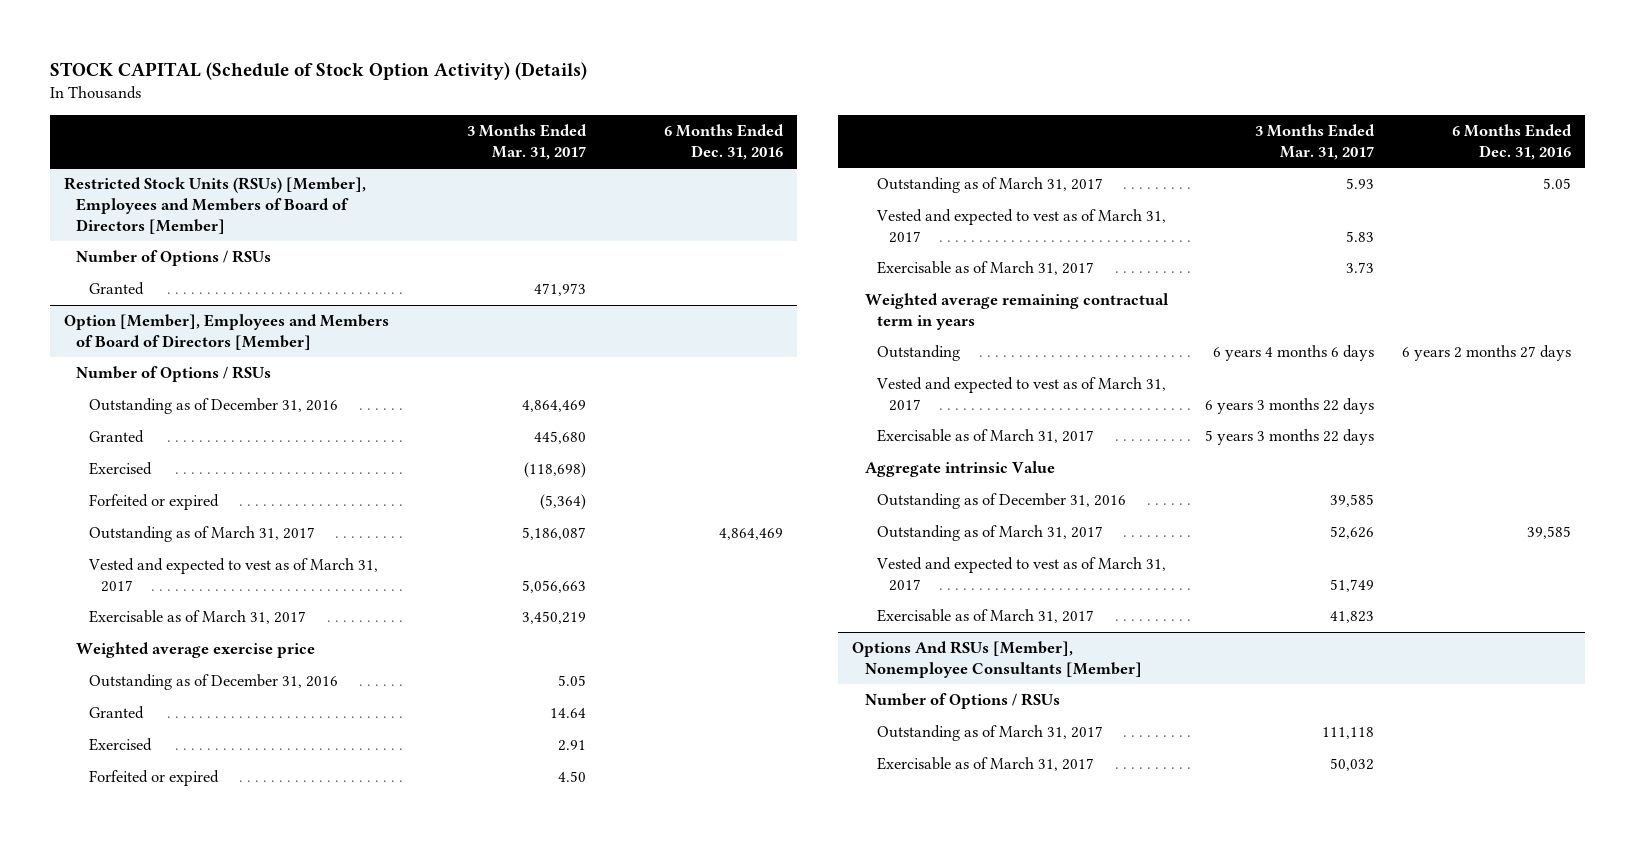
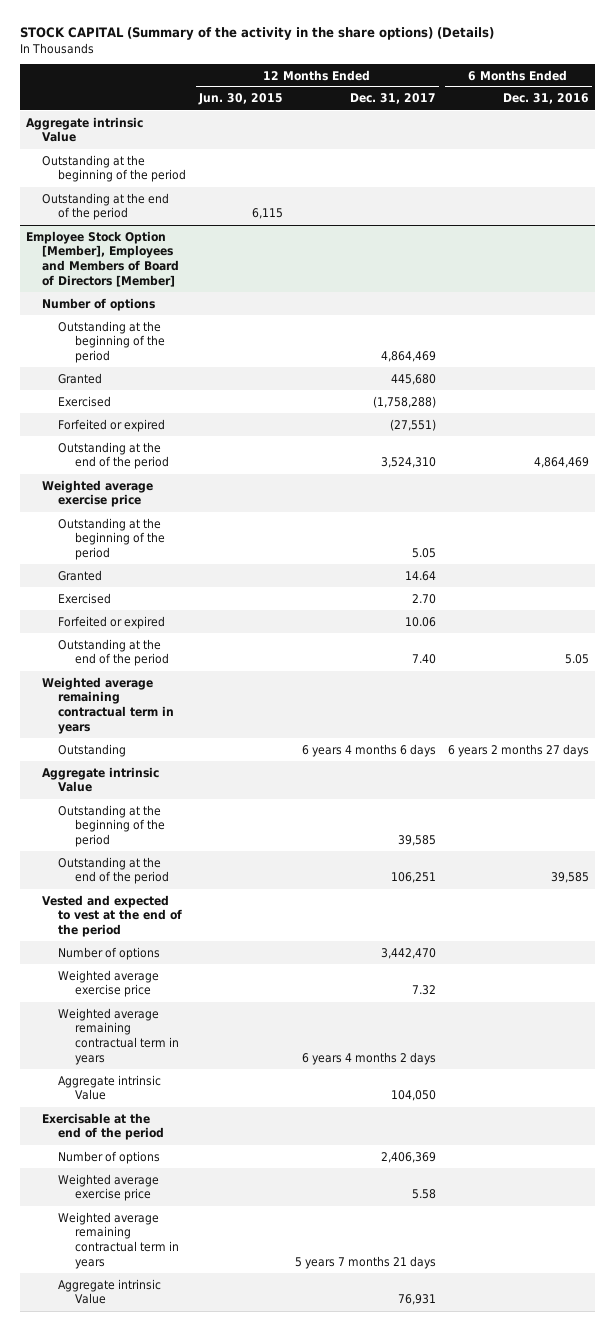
- STOCK CAPITAL (Schedule of Stock Option Activity) (Details)
+ STOCK CAPITAL (Summary of the activity in the share options) (Details)
- | 3 Months Ended Mar. 31, 2017 | 6 Months Ended Dec. 31, 2016
+ | 12 Months Ended Jun. 30, 2015 | 12 Months Ended Dec. 31, 2017 | 6 Months Ended Dec. 31, 2016
- Restricted Stock Units (RSUs) [Member], Employees and Members of Board of Directors [Member]
- Number of Options / RSUs
- Granted | 471,973 |
- Option [Member], Employees and Members of Board of Directors [Member]
- Number of Options / RSUs
- Outstanding as of December 31, 2016 | 4,864,469 |
+ Aggregate intrinsic Value
+ Outstanding at the beginning of the period
+ Outstanding at the end of the period | 6,115 | |
+ Employee Stock Option [Member], Employees and Members of Board of Directors [Member]
+ Number of options
+ Outstanding at the beginning of the period | | 4,864,469 |
- Outstanding as of March 31, 2017 | 5,186,087 | 4,864,469
- Vested and expected to vest as of March 31, 2017 | 5,056,663 |
- Exercisable as of March 31, 2017 | 3,450,219 |
+ Outstanding at the end of the period | | 3,524,310 | 4,864,469
- Outstanding as of December 31, 2016 | 5.05 |
+ Outstanding at the beginning of the period | | 5.05 |
- Outstanding as of March 31, 2017 | 5.93 | 5.05
- Vested and expected to vest as of March 31, 2017 | 5.83 |
- Exercisable as of March 31, 2017 | 3.73 |
+ Outstanding at the end of the period | | 7.40 | 5.05
- Vested and expected to vest as of March 31, 2017 | 6 years 3 months 22 days |
- Exercisable as of March 31, 2017 | 5 years 3 months 22 days |
- Outstanding as of December 31, 2016 | 39,585 |
- Outstanding as of March 31, 2017 | 52,626 | 39,585
- Vested and expected to vest as of March 31, 2017 | 51,749 |
- Exercisable as of March 31, 2017 | 41,823 |
- Options And RSUs [Member], Nonemployee Consultants [Member]
- Number of Options / RSUs
- Outstanding as of March 31, 2017 | 111,118 |
- Exercisable as of March 31, 2017 | 50,032 |
+ Outstanding at the beginning of the period | | 39,585 |
+ Outstanding at the end of the period | | 106,251 | 39,585
+ Vested and expected to vest at the end of the period
+ Number of options | | 3,442,470 |
+ Weighted average exercise price | | 7.32 |
+ Weighted average remaining contractual term in years | | 6 years 4 months 2 days |
+ Aggregate intrinsic Value | | 104,050 |
+ Exercisable at the end of the period
+ Number of options | | 2,406,369 |
+ Weighted average exercise price | | 5.58 |
+ Weighted average remaining contractual term in years | | 5 years 7 months 21 days |
+ Aggregate intrinsic Value | | 76,931 |

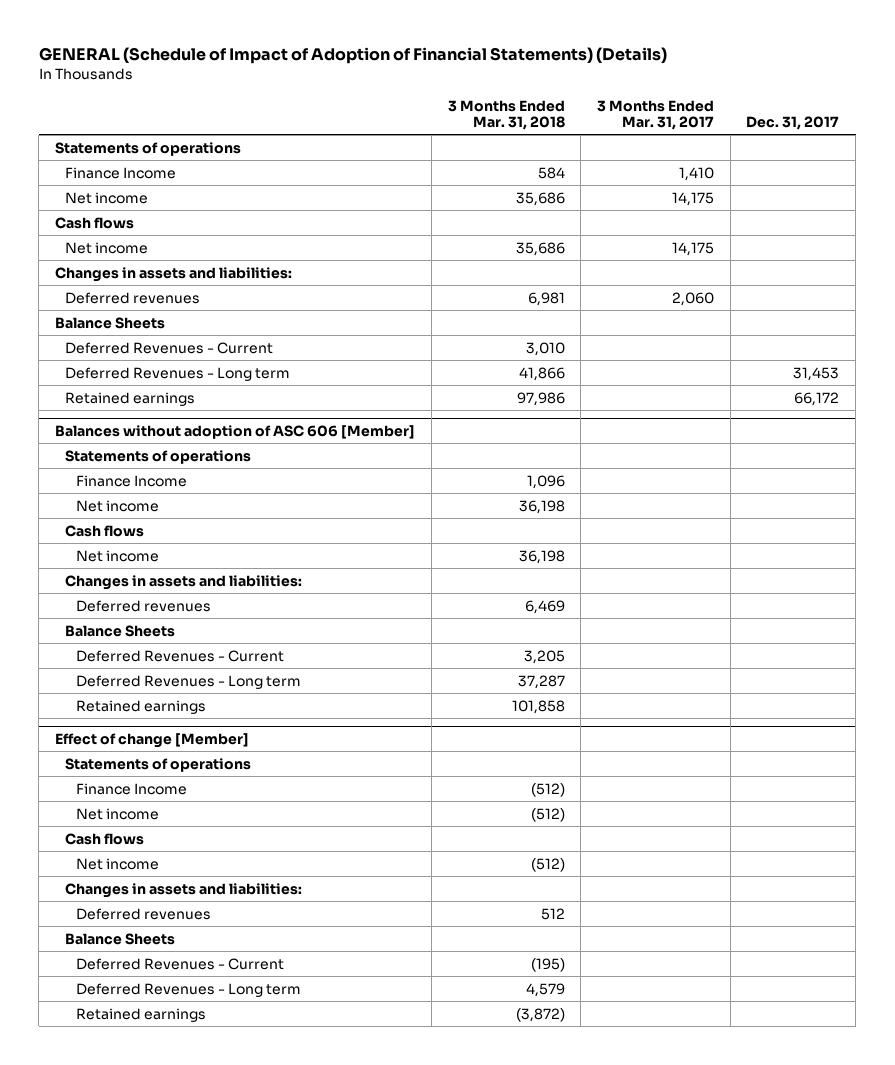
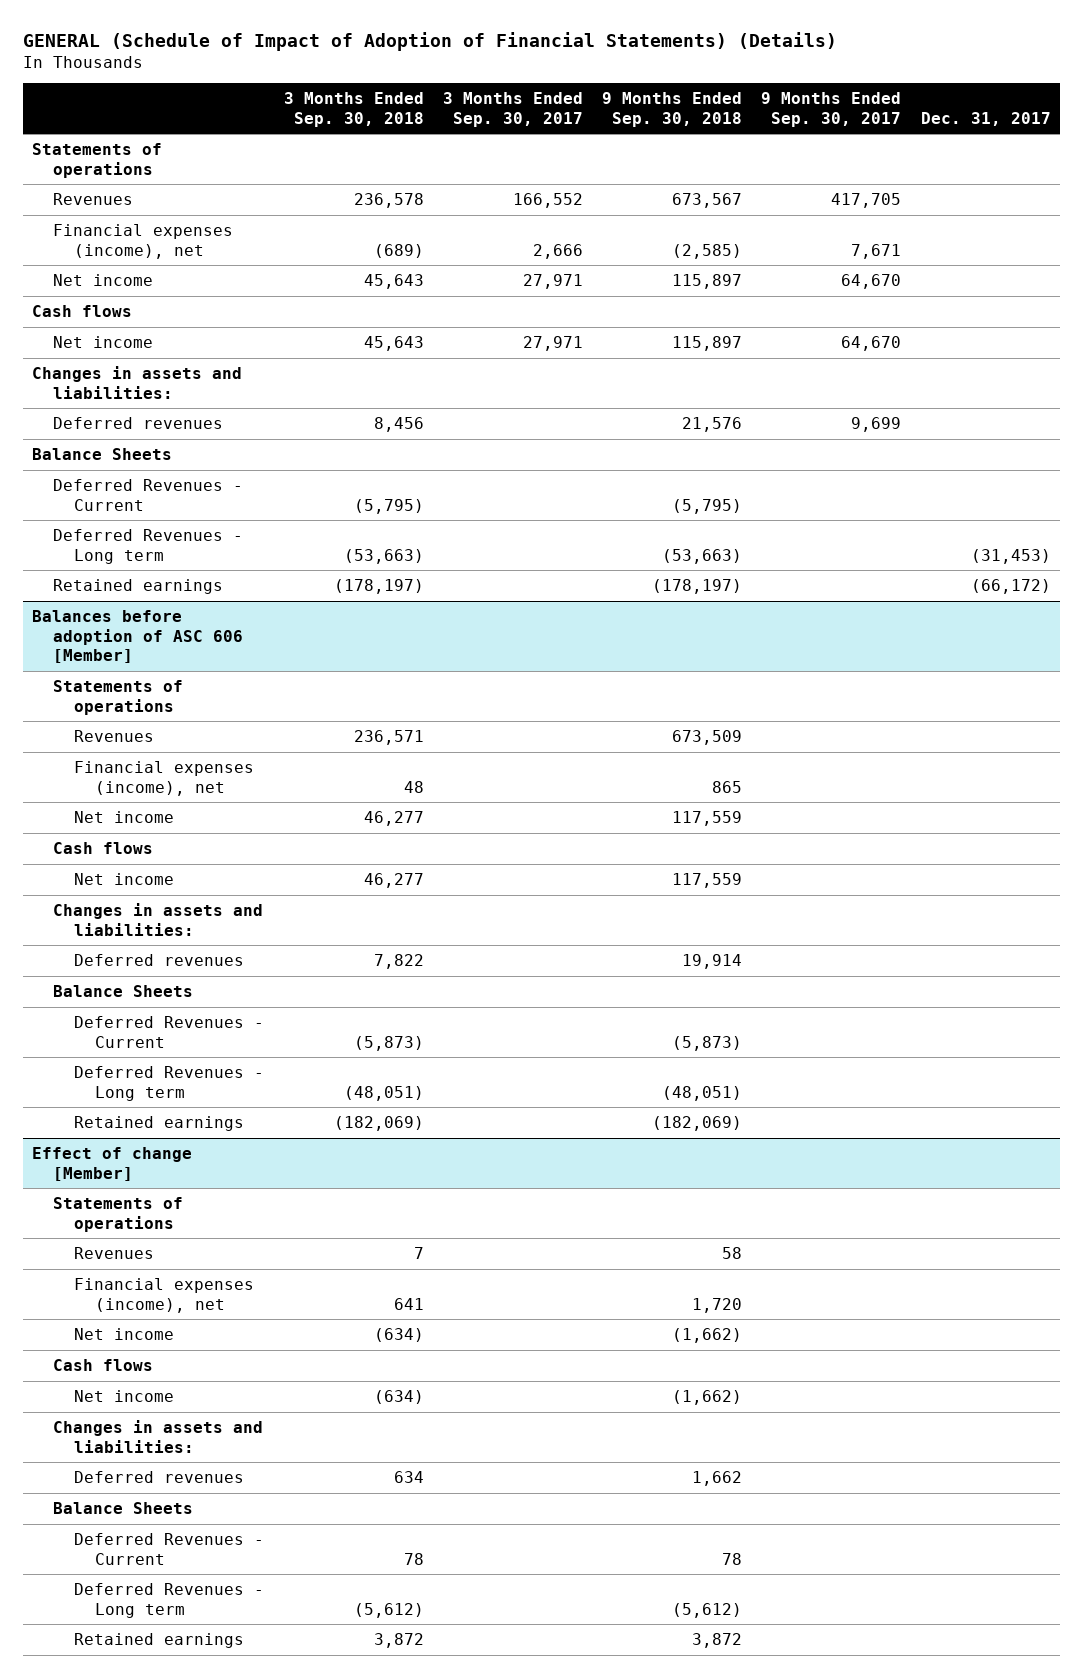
- | 3 Months Ended Mar. 31, 2018 | 3 Months Ended Mar. 31, 2017 | Dec. 31, 2017
+ | 3 Months Ended Sep. 30, 2018 | 3 Months Ended Sep. 30, 2017 | 9 Months Ended Sep. 30, 2018 | 9 Months Ended Sep. 30, 2017 | Dec. 31, 2017
- Finance Income | 584 | 1,410 |
+ Revenues | 236,578 | 166,552 | 673,567 | 417,705 |
+ Financial expenses (income), net | (689) | 2,666 | (2,585) | 7,671 |
- Deferred Revenues - Long term | 41,866 | | 31,453
- Retained earnings | 97,986 | | 66,172
- Balances without adoption of ASC 606 [Member]
+ Deferred Revenues - Long term | (53,663) | | (53,663) | | (31,453)
+ Retained earnings | (178,197) | | (178,197) | | (66,172)
+ Balances before adoption of ASC 606 [Member]
- Finance Income | 1,096 | |
+ Revenues | 236,571 | | 673,509 | |
+ Financial expenses (income), net | 48 | | 865 | |
@ Effect of change [Member]
- Finance Income | (512) | |
+ Revenues | 7 | | 58 | |
+ Financial expenses (income), net | 641 | | 1,720 | |

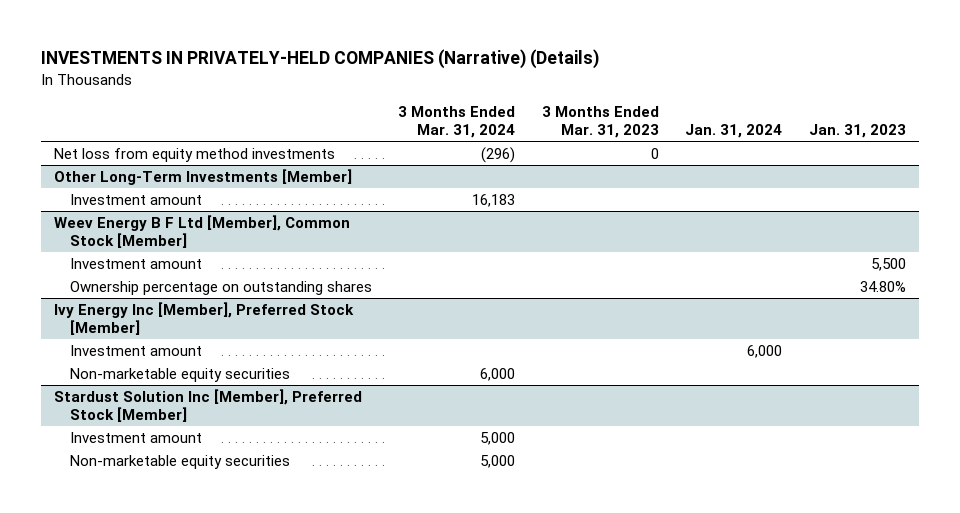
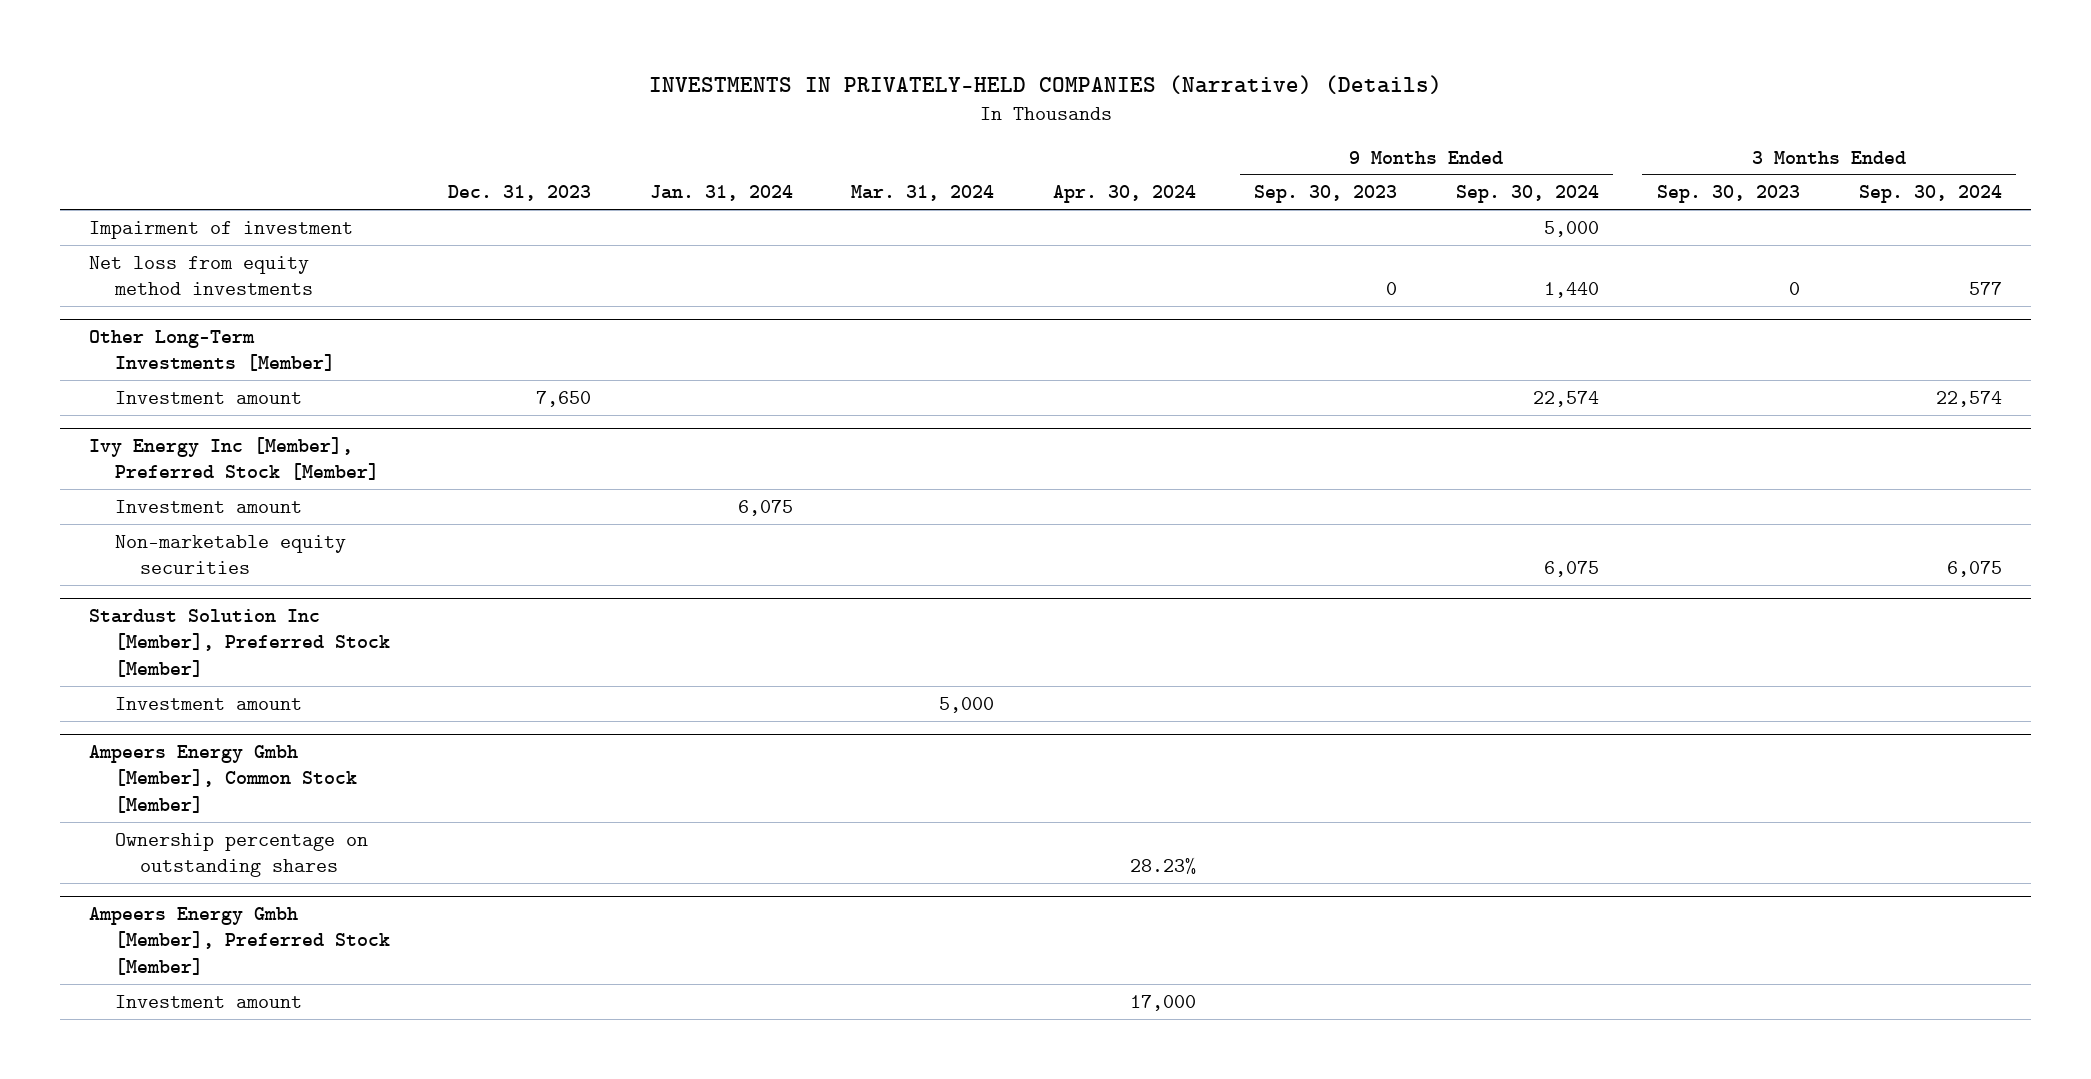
- | 3 Months Ended Mar. 31, 2024 | 3 Months Ended Mar. 31, 2023 | Jan. 31, 2024 | Jan. 31, 2023
+ | Dec. 31, 2023 | Jan. 31, 2024 | Mar. 31, 2024 | Apr. 30, 2024 | 9 Months Ended Sep. 30, 2023 | 9 Months Ended Sep. 30, 2024 | 3 Months Ended Sep. 30, 2023 | 3 Months Ended Sep. 30, 2024
+ Impairment of investment | | | | | | 5,000 | |
- Weev Energy B F Ltd [Member], Common Stock [Member]
- Investment amount | | | | 5,500
- Ownership percentage on outstanding shares | | | | 34.80%
@ Ivy Energy Inc [Member], Preferred Stock [Member]
- Investment amount | | | 6,000 |
+ Investment amount | | 6,075 | | | | | |
@ Stardust Solution Inc [Member], Preferred Stock [Member]
- Non-marketable equity securities | 5,000 | | |
+ Ampeers Energy Gmbh [Member], Common Stock [Member]
+ Ownership percentage on outstanding shares | | | | 28.23% | | | |
+ Ampeers Energy Gmbh [Member], Preferred Stock [Member]
+ Investment amount | | | | 17,000 | | | |

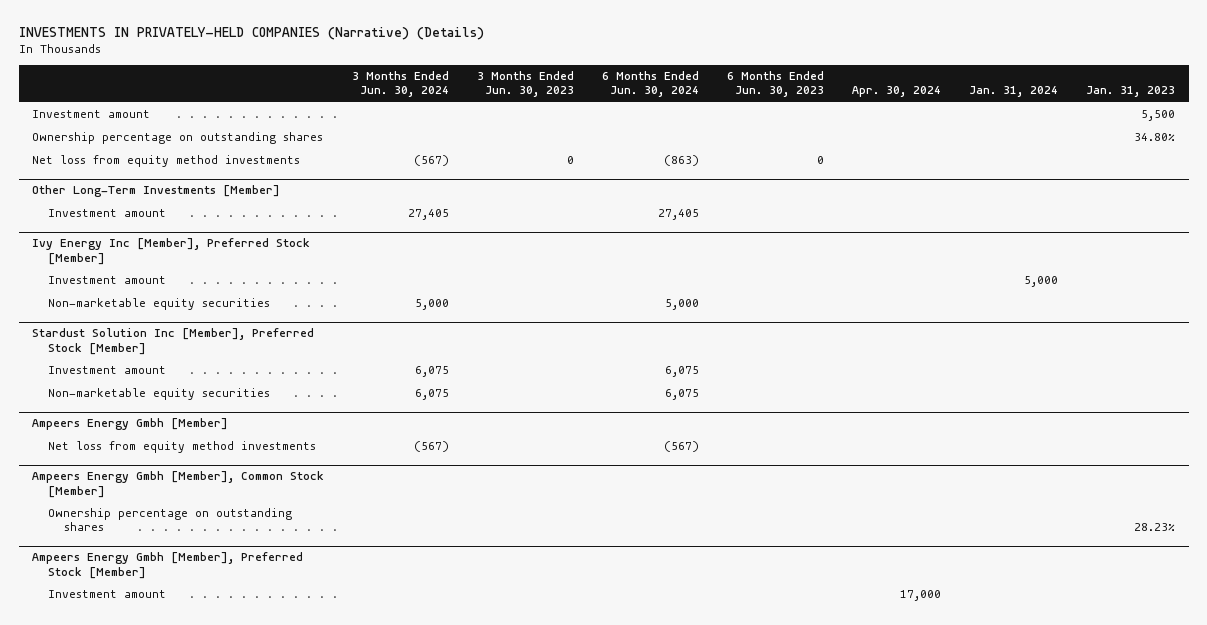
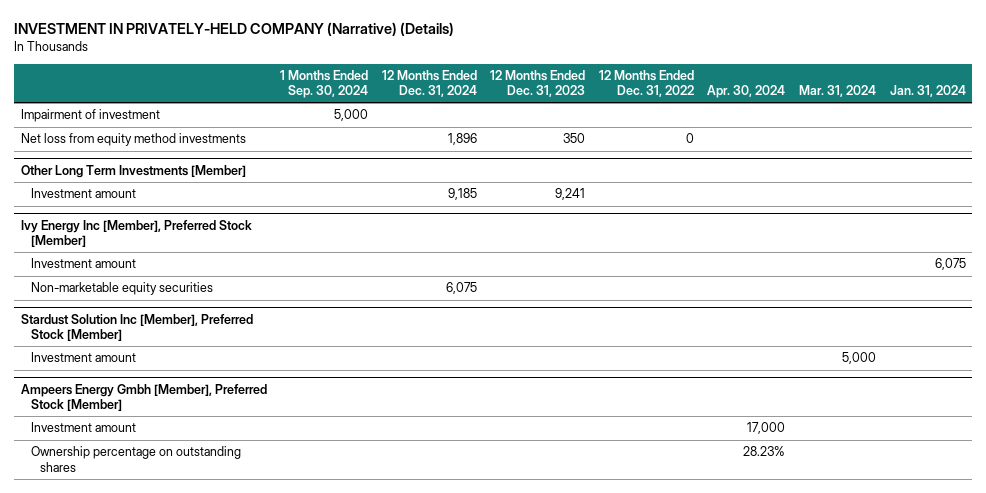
- INVESTMENTS IN PRIVATELY-HELD COMPANIES (Narrative) (Details)
+ INVESTMENT IN PRIVATELY-HELD COMPANY (Narrative) (Details)
- | 3 Months Ended Jun. 30, 2024 | 3 Months Ended Jun. 30, 2023 | 6 Months Ended Jun. 30, 2024 | 6 Months Ended Jun. 30, 2023 | Apr. 30, 2024 | Jan. 31, 2024 | Jan. 31, 2023
+ | 1 Months Ended Sep. 30, 2024 | 12 Months Ended Dec. 31, 2024 | 12 Months Ended Dec. 31, 2023 | 12 Months Ended Dec. 31, 2022 | Apr. 30, 2024 | Mar. 31, 2024 | Jan. 31, 2024
- Investment amount | | | | | | | 5,500
- Ownership percentage on outstanding shares | | | | | | | 34.80%
+ Impairment of investment | 5,000 | | | | | |
- Other Long-Term Investments [Member]
+ Other Long Term Investments [Member]
@ Ivy Energy Inc [Member], Preferred Stock [Member]
- Investment amount | | | | | | 5,000 |
+ Investment amount | | | | | | | 6,075
@ Stardust Solution Inc [Member], Preferred Stock [Member]
- Non-marketable equity securities | 6,075 | | 6,075 | | | |
- Ampeers Energy Gmbh [Member]
- Net loss from equity method investments | (567) | | (567) | | | |
- Ampeers Energy Gmbh [Member], Common Stock [Member]
- Ownership percentage on outstanding shares | | | | | | | 28.23%
@ Ampeers Energy Gmbh [Member], Preferred Stock [Member]
+ Ownership percentage on outstanding shares | | | | | 28.23% | |

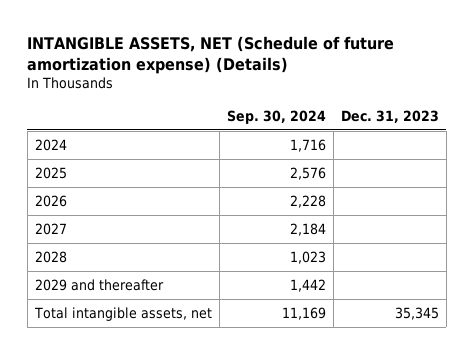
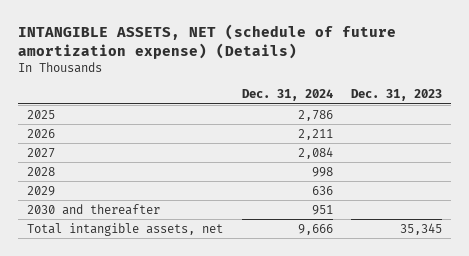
- INTANGIBLE ASSETS, NET (Schedule of future amortization expense) (Details)
+ INTANGIBLE ASSETS, NET (schedule of future amortization expense) (Details)
- | Sep. 30, 2024 | Dec. 31, 2023
+ | Dec. 31, 2024 | Dec. 31, 2023
- 2024 | 1,716 |
- 2029 and thereafter | 1,442 |
+ 2029 | 636 |
+ 2030 and thereafter | 951 |

